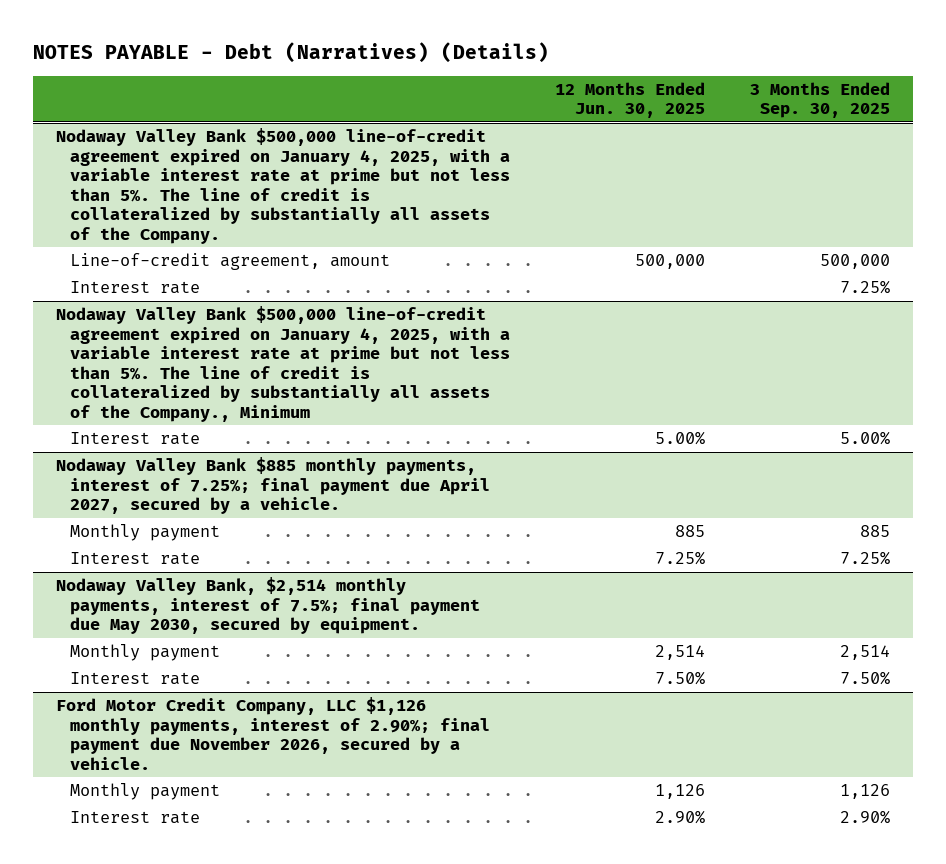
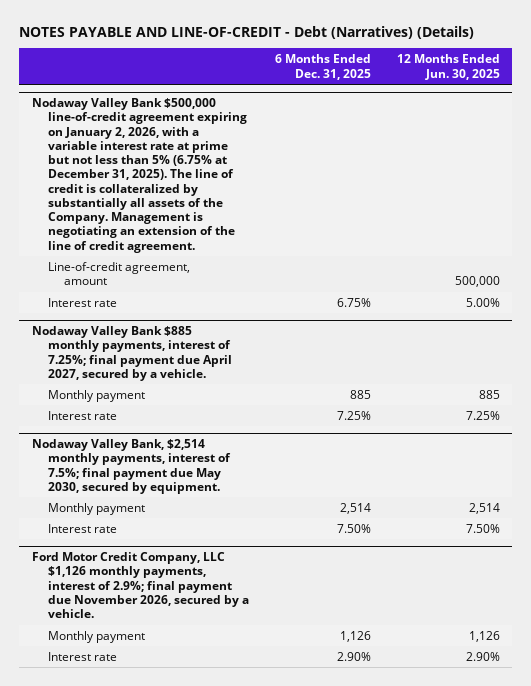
- NOTES PAYABLE - Debt (Narratives) (Details)
+ NOTES PAYABLE AND LINE-OF-CREDIT - Debt (Narratives) (Details)
- | 12 Months Ended Jun. 30, 2025 | 3 Months Ended Sep. 30, 2025
+ | 6 Months Ended Dec. 31, 2025 | 12 Months Ended Jun. 30, 2025
- Nodaway Valley Bank $500,000 line-of-credit agreement expired on January 4, 2025, with a variable interest rate at prime but not less than 5%. The line of credit is collateralized by substantially all assets of the Company.
+ Nodaway Valley Bank $500,000 line-of-credit agreement expiring on January 2, 2026, with a variable interest rate at prime but not less than 5% (6.75% at December 31, 2025). The line of credit is collateralized by substantially all assets of the Company. Management is negotiating an extension of the line of credit agreement.
- Interest rate | | 7.25%
- Nodaway Valley Bank $500,000 line-of-credit agreement expired on January 4, 2025, with a variable interest rate at prime but not less than 5%. The line of credit is collateralized by substantially all assets of the Company., Minimum
- Ford Motor Credit Company, LLC $1,126 monthly payments, interest of 2.90%; final payment due November 2026, secured by a vehicle.
+ Ford Motor Credit Company, LLC $1,126 monthly payments, interest of 2.9%; final payment due November 2026, secured by a vehicle.

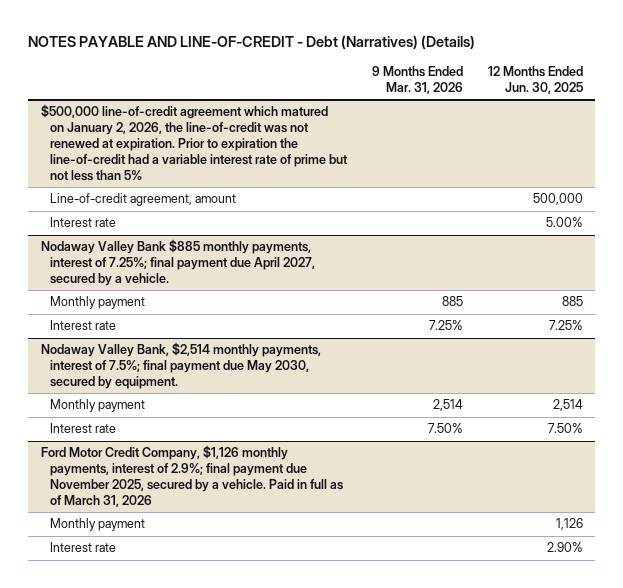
- | 6 Months Ended Dec. 31, 2025 | 12 Months Ended Jun. 30, 2025
+ | 9 Months Ended Mar. 31, 2026 | 12 Months Ended Jun. 30, 2025
- Nodaway Valley Bank $500,000 line-of-credit agreement expiring on January 2, 2026, with a variable interest rate at prime but not less than 5% (6.75% at December 31, 2025). The line of credit is collateralized by substantially all assets of the Company. Management is negotiating an extension of the line of credit agreement.
+ $500,000 line-of-credit agreement which matured on January 2, 2026, the line-of-credit was not renewed at expiration. Prior to expiration the line-of-credit had a variable interest rate of prime but not less than 5%
- Ford Motor Credit Company, LLC $1,126 monthly payments, interest of 2.9%; final payment due November 2026, secured by a vehicle.
+ Ford Motor Credit Company, $1,126 monthly payments, interest of 2.9%; final payment due November 2025, secured by a vehicle. Paid in full as of March 31, 2026

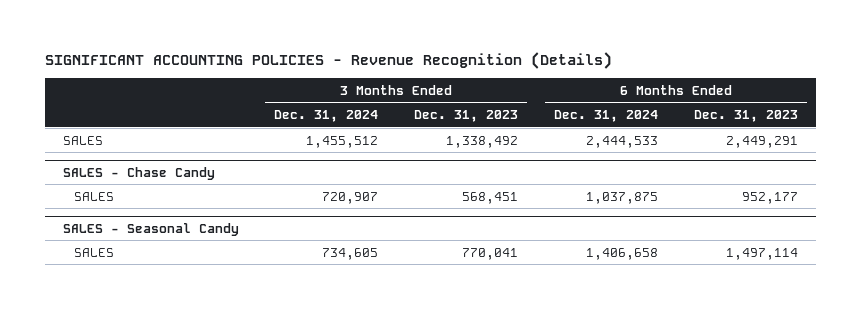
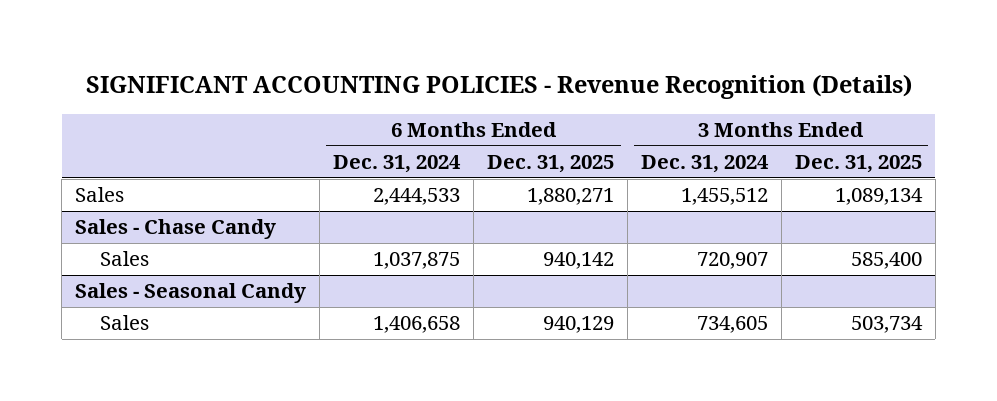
- | 3 Months Ended Dec. 31, 2024 | 3 Months Ended Dec. 31, 2023 | 6 Months Ended Dec. 31, 2024 | 6 Months Ended Dec. 31, 2023
+ | 6 Months Ended Dec. 31, 2024 | 6 Months Ended Dec. 31, 2025 | 3 Months Ended Dec. 31, 2024 | 3 Months Ended Dec. 31, 2025
- SALES | 1,455,512 | 1,338,492 | 2,444,533 | 2,449,291
- SALES - Chase Candy
- SALES | 720,907 | 568,451 | 1,037,875 | 952,177
- SALES - Seasonal Candy
- SALES | 734,605 | 770,041 | 1,406,658 | 1,497,114
+ Sales | 2,444,533 | 1,880,271 | 1,455,512 | 1,089,134
+ Sales - Chase Candy
+ Sales | 1,037,875 | 940,142 | 720,907 | 585,400
+ Sales - Seasonal Candy
+ Sales | 1,406,658 | 940,129 | 734,605 | 503,734

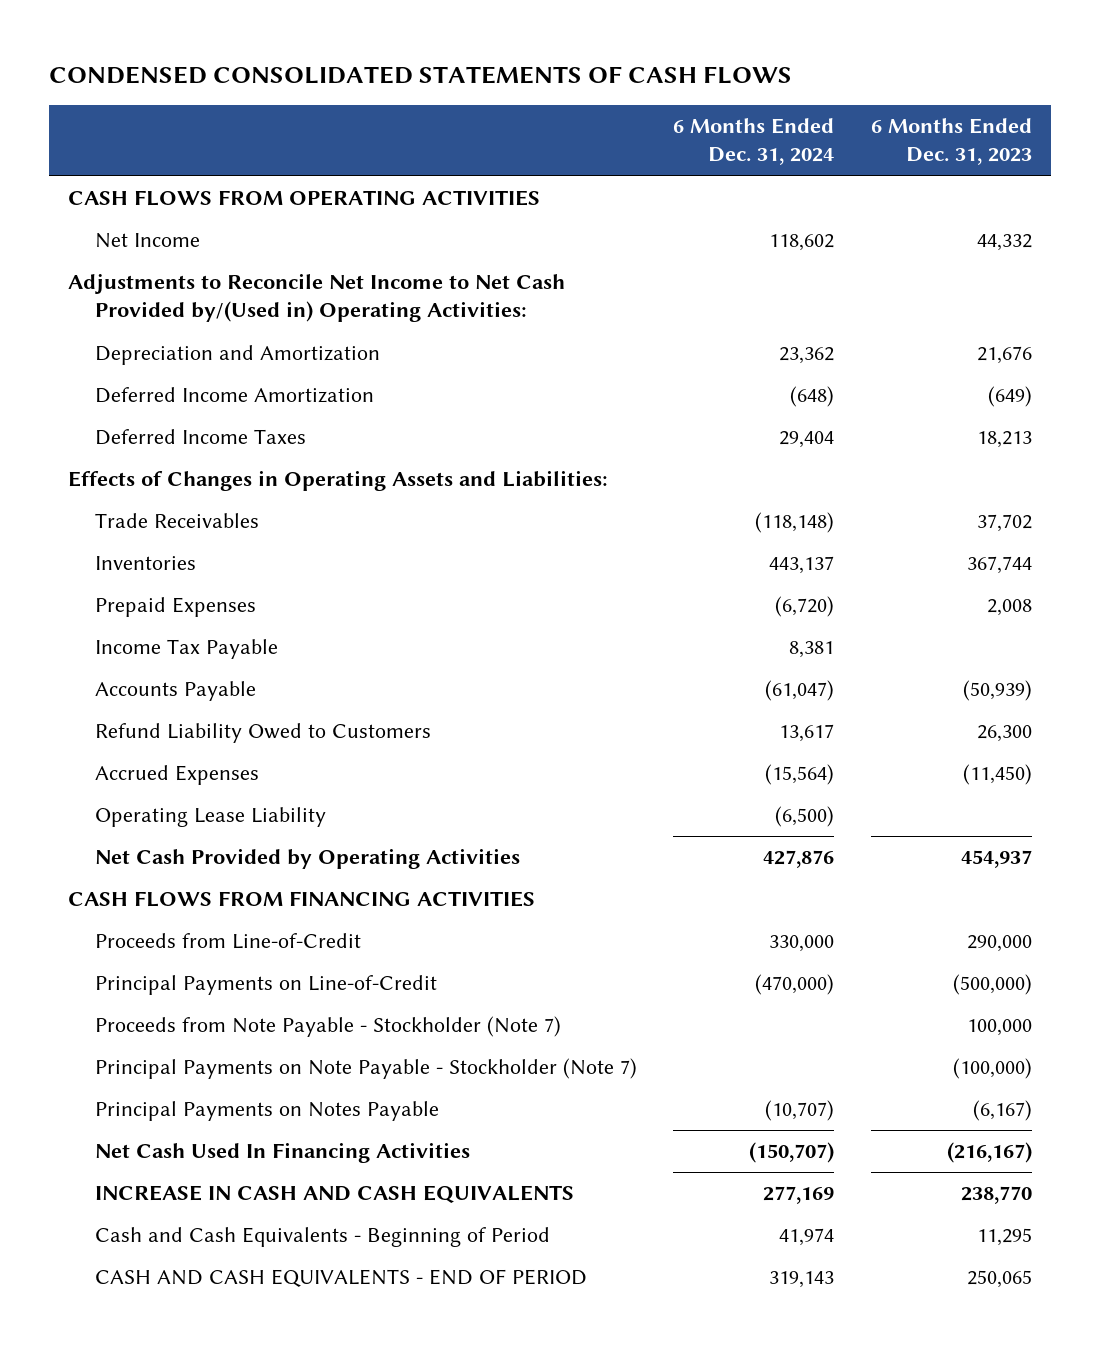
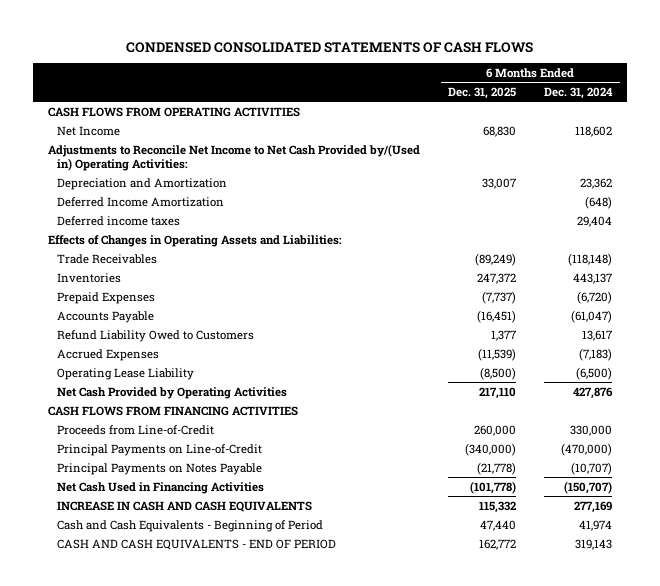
- | 6 Months Ended Dec. 31, 2024 | 6 Months Ended Dec. 31, 2023
+ | 6 Months Ended Dec. 31, 2025 | 6 Months Ended Dec. 31, 2024
- Deferred Income Taxes | 29,404 | 18,213
+ Deferred income taxes | | 29,404
- Income Tax Payable | 8,381 |
- Accrued Expenses | (15,564) | (11,450)
+ Accrued Expenses | (11,539) | (7,183)
- Proceeds from Note Payable - Stockholder (Note 7) | | 100,000
- Principal Payments on Note Payable - Stockholder (Note 7) | | (100,000)
- Net Cash Used In Financing Activities | (150,707) | (216,167)
+ Net Cash Used in Financing Activities | (101,778) | (150,707)

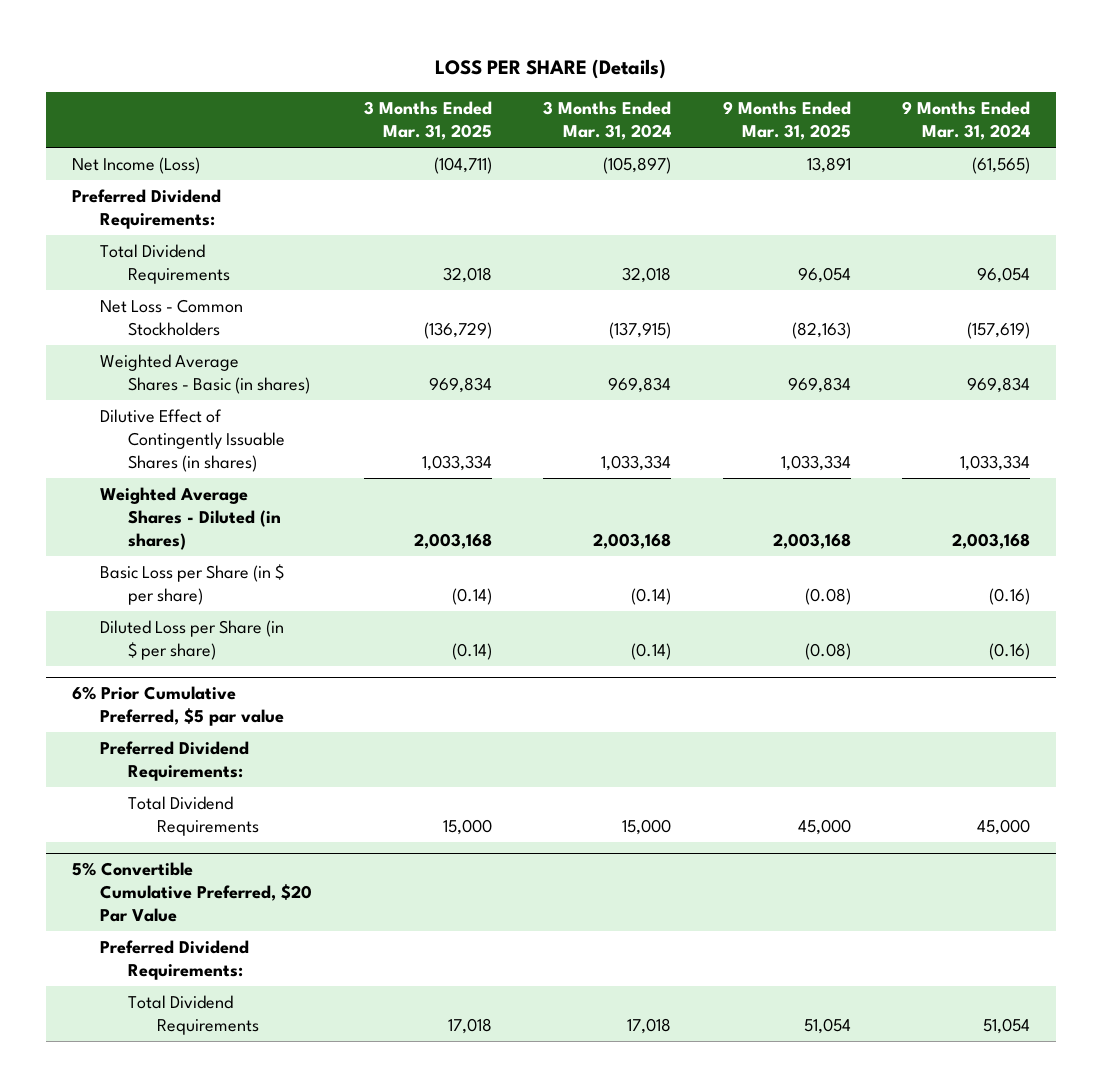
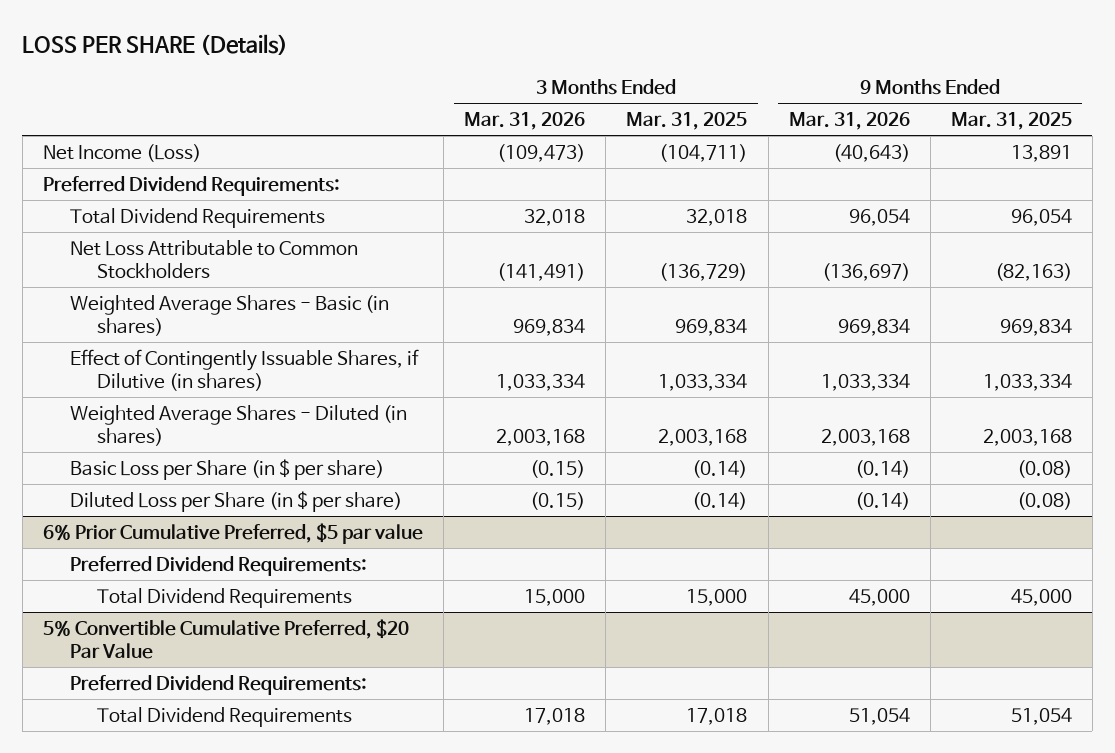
- | 3 Months Ended Mar. 31, 2025 | 3 Months Ended Mar. 31, 2024 | 9 Months Ended Mar. 31, 2025 | 9 Months Ended Mar. 31, 2024
+ | 3 Months Ended Mar. 31, 2026 | 3 Months Ended Mar. 31, 2025 | 9 Months Ended Mar. 31, 2026 | 9 Months Ended Mar. 31, 2025
- Net Loss - Common Stockholders | (136,729) | (137,915) | (82,163) | (157,619)
+ Net Loss Attributable to Common Stockholders | (141,491) | (136,729) | (136,697) | (82,163)
- Dilutive Effect of Contingently Issuable Shares (in shares) | 1,033,334 | 1,033,334 | 1,033,334 | 1,033,334
+ Effect of Contingently Issuable Shares, if Dilutive (in shares) | 1,033,334 | 1,033,334 | 1,033,334 | 1,033,334

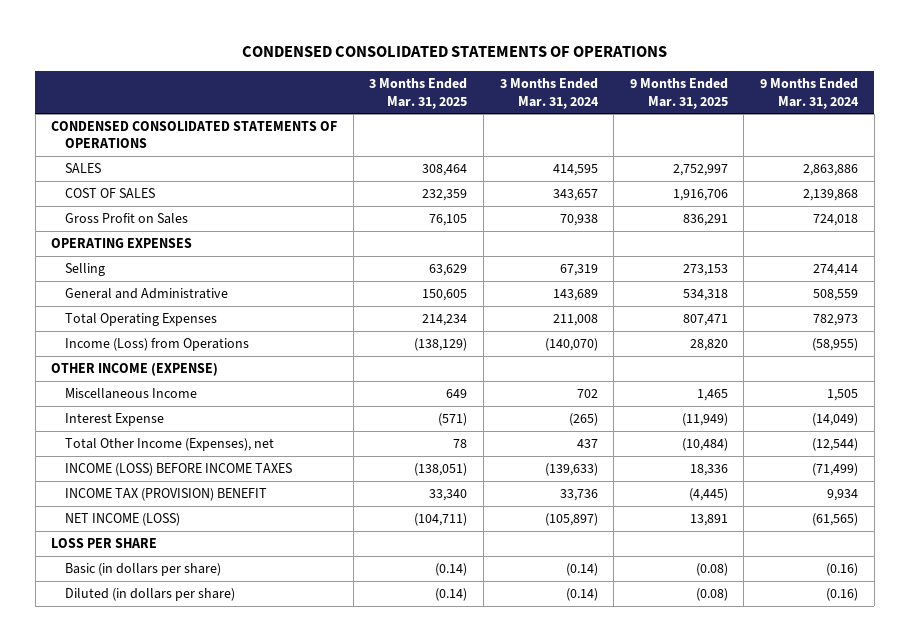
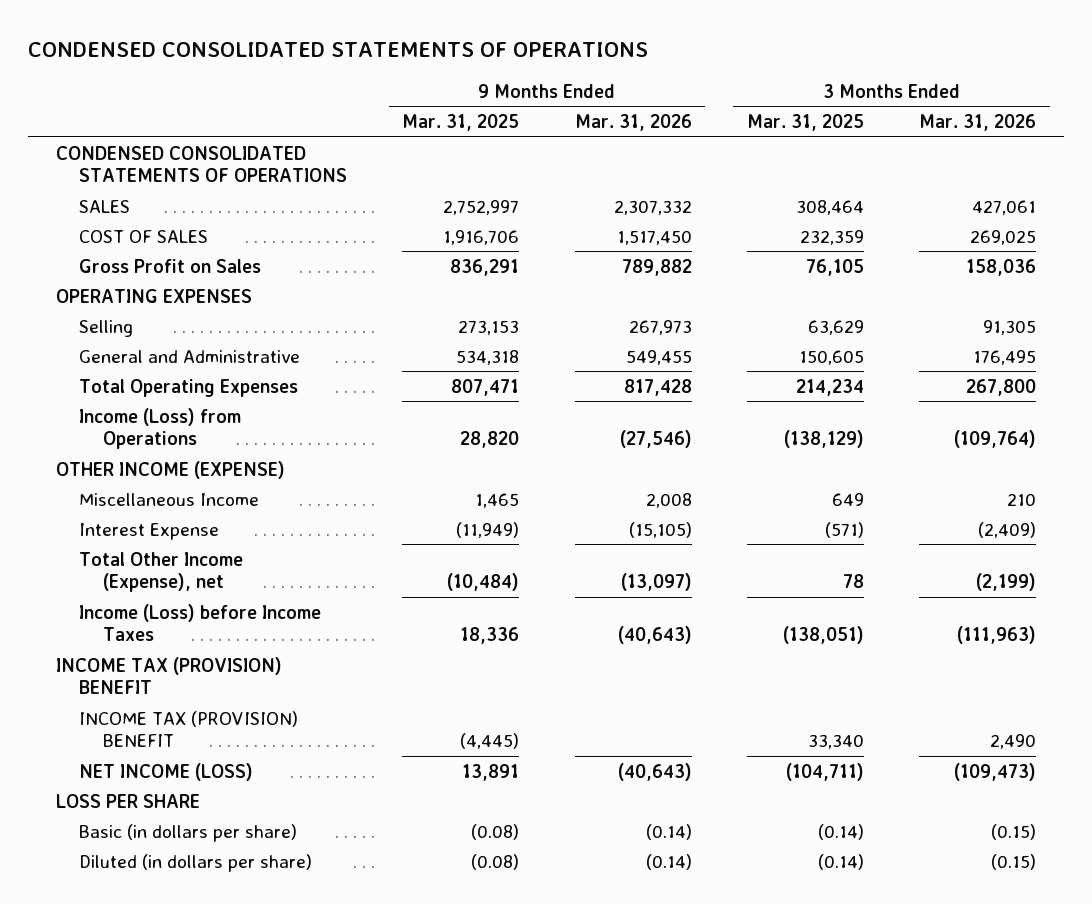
- | 3 Months Ended Mar. 31, 2025 | 3 Months Ended Mar. 31, 2024 | 9 Months Ended Mar. 31, 2025 | 9 Months Ended Mar. 31, 2024
+ | 9 Months Ended Mar. 31, 2025 | 9 Months Ended Mar. 31, 2026 | 3 Months Ended Mar. 31, 2025 | 3 Months Ended Mar. 31, 2026
- Total Other Income (Expenses), net | 78 | 437 | (10,484) | (12,544)
- INCOME (LOSS) BEFORE INCOME TAXES | (138,051) | (139,633) | 18,336 | (71,499)
+ Total Other Income (Expense), net | (10,484) | (13,097) | 78 | (2,199)
+ Income (Loss) before Income Taxes | 18,336 | (40,643) | (138,051) | (111,963)
+ INCOME TAX (PROVISION) BENEFIT

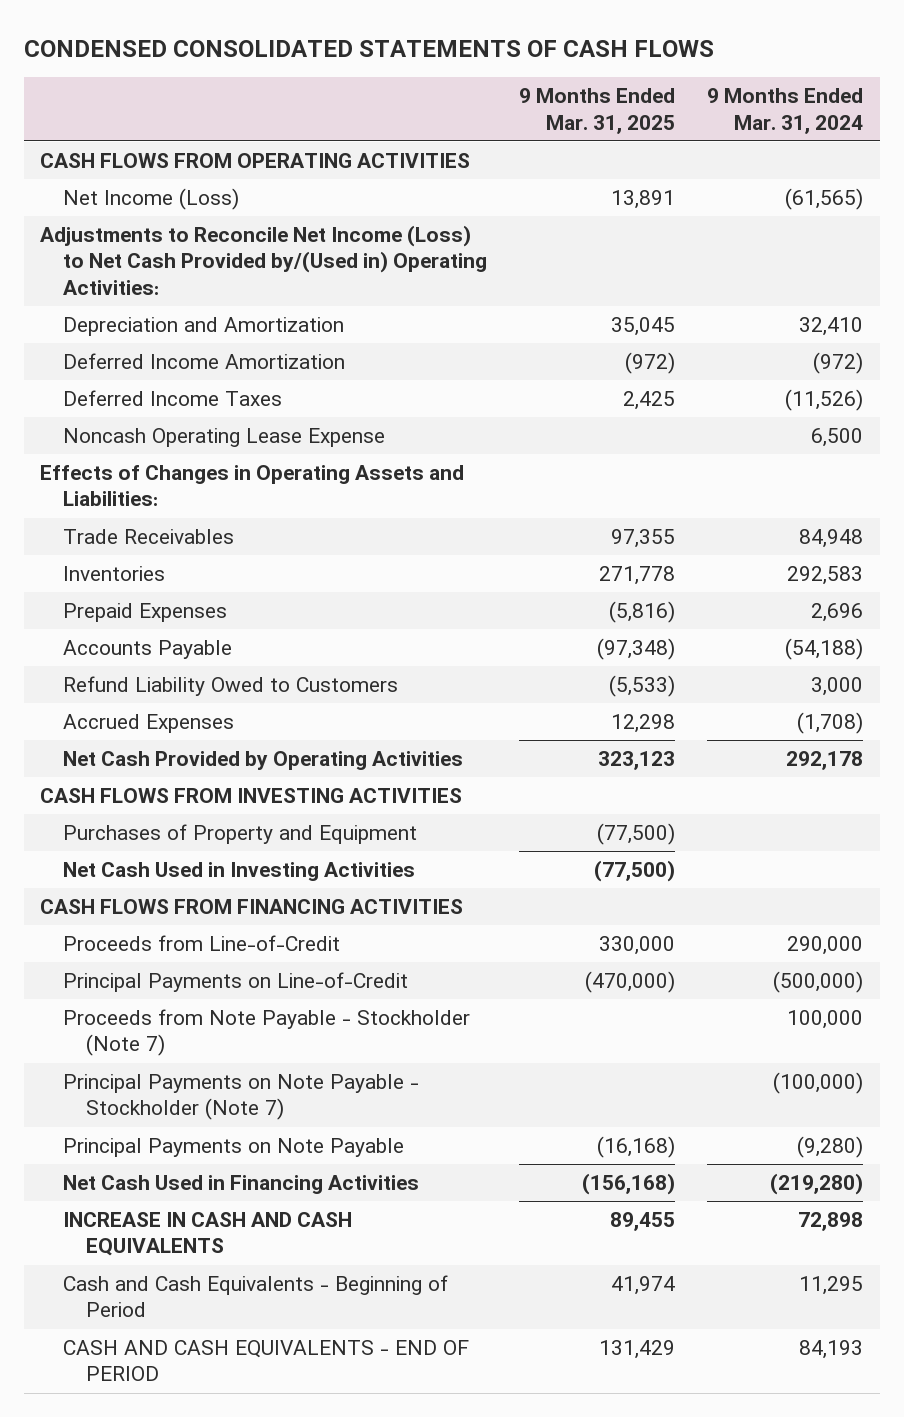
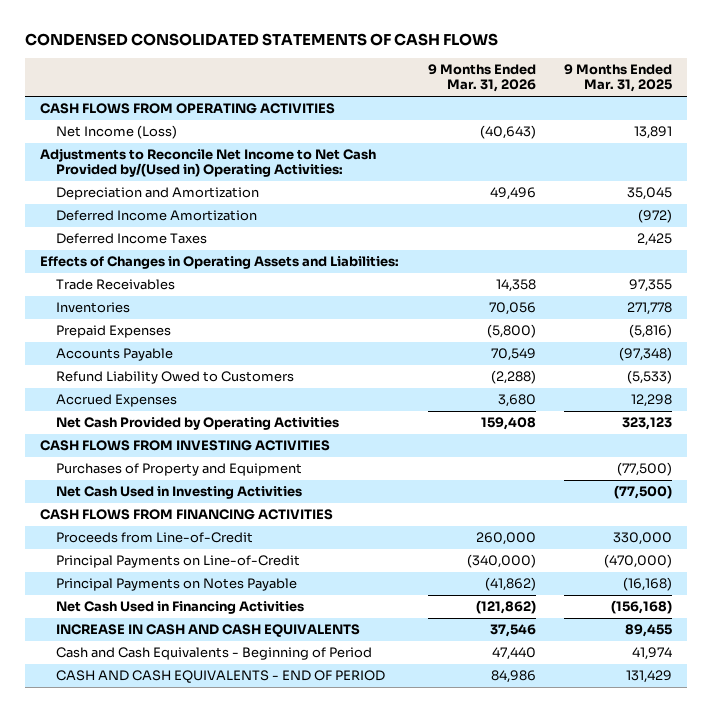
- | 9 Months Ended Mar. 31, 2025 | 9 Months Ended Mar. 31, 2024
+ | 9 Months Ended Mar. 31, 2026 | 9 Months Ended Mar. 31, 2025
- Adjustments to Reconcile Net Income (Loss) to Net Cash Provided by/(Used in) Operating Activities:
+ Adjustments to Reconcile Net Income to Net Cash Provided by/(Used in) Operating Activities:
- Noncash Operating Lease Expense | | 6,500
- Proceeds from Note Payable - Stockholder (Note 7) | | 100,000
- Principal Payments on Note Payable - Stockholder (Note 7) | | (100,000)
- Principal Payments on Note Payable | (16,168) | (9,280)
+ Principal Payments on Notes Payable | (41,862) | (16,168)

